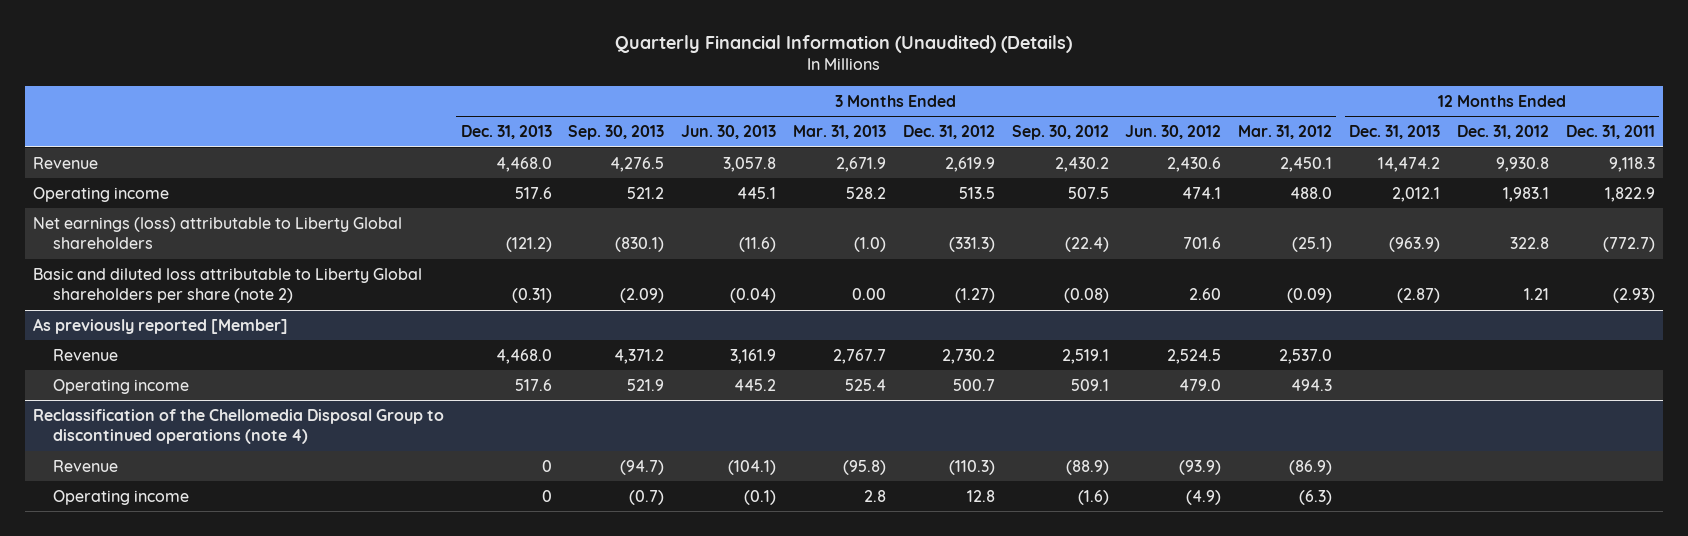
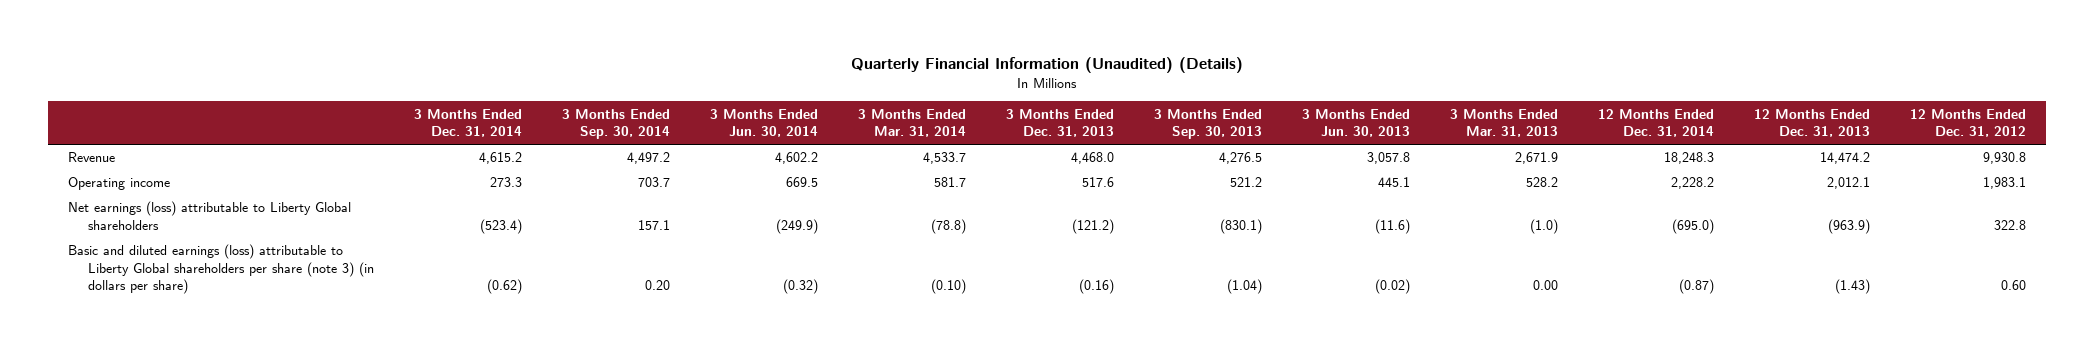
- | 3 Months Ended Dec. 31, 2013 | 3 Months Ended Sep. 30, 2013 | 3 Months Ended Jun. 30, 2013 | 3 Months Ended Mar. 31, 2013 | 3 Months Ended Dec. 31, 2012 | 3 Months Ended Sep. 30, 2012 | 3 Months Ended Jun. 30, 2012 | 3 Months Ended Mar. 31, 2012 | 12 Months Ended Dec. 31, 2013 | 12 Months Ended Dec. 31, 2012 | 12 Months Ended Dec. 31, 2011
+ | 3 Months Ended Dec. 31, 2014 | 3 Months Ended Sep. 30, 2014 | 3 Months Ended Jun. 30, 2014 | 3 Months Ended Mar. 31, 2014 | 3 Months Ended Dec. 31, 2013 | 3 Months Ended Sep. 30, 2013 | 3 Months Ended Jun. 30, 2013 | 3 Months Ended Mar. 31, 2013 | 12 Months Ended Dec. 31, 2014 | 12 Months Ended Dec. 31, 2013 | 12 Months Ended Dec. 31, 2012
- Basic and diluted loss attributable to Liberty Global shareholders per share (note 2) | (0.31) | (2.09) | (0.04) | 0.00 | (1.27) | (0.08) | 2.60 | (0.09) | (2.87) | 1.21 | (2.93)
- As previously reported [Member]
- Revenue | 4,468.0 | 4,371.2 | 3,161.9 | 2,767.7 | 2,730.2 | 2,519.1 | 2,524.5 | 2,537.0 | | |
- Operating income | 517.6 | 521.9 | 445.2 | 525.4 | 500.7 | 509.1 | 479.0 | 494.3 | | |
- Reclassification of the Chellomedia Disposal Group to discontinued operations (note 4)
- Revenue | 0 | (94.7) | (104.1) | (95.8) | (110.3) | (88.9) | (93.9) | (86.9) | | |
- Operating income | 0 | (0.7) | (0.1) | 2.8 | 12.8 | (1.6) | (4.9) | (6.3) | | |
+ Basic and diluted earnings (loss) attributable to Liberty Global shareholders per share (note 3) (in dollars per share) | (0.62) | 0.20 | (0.32) | (0.10) | (0.16) | (1.04) | (0.02) | 0.00 | (0.87) | (1.43) | 0.60

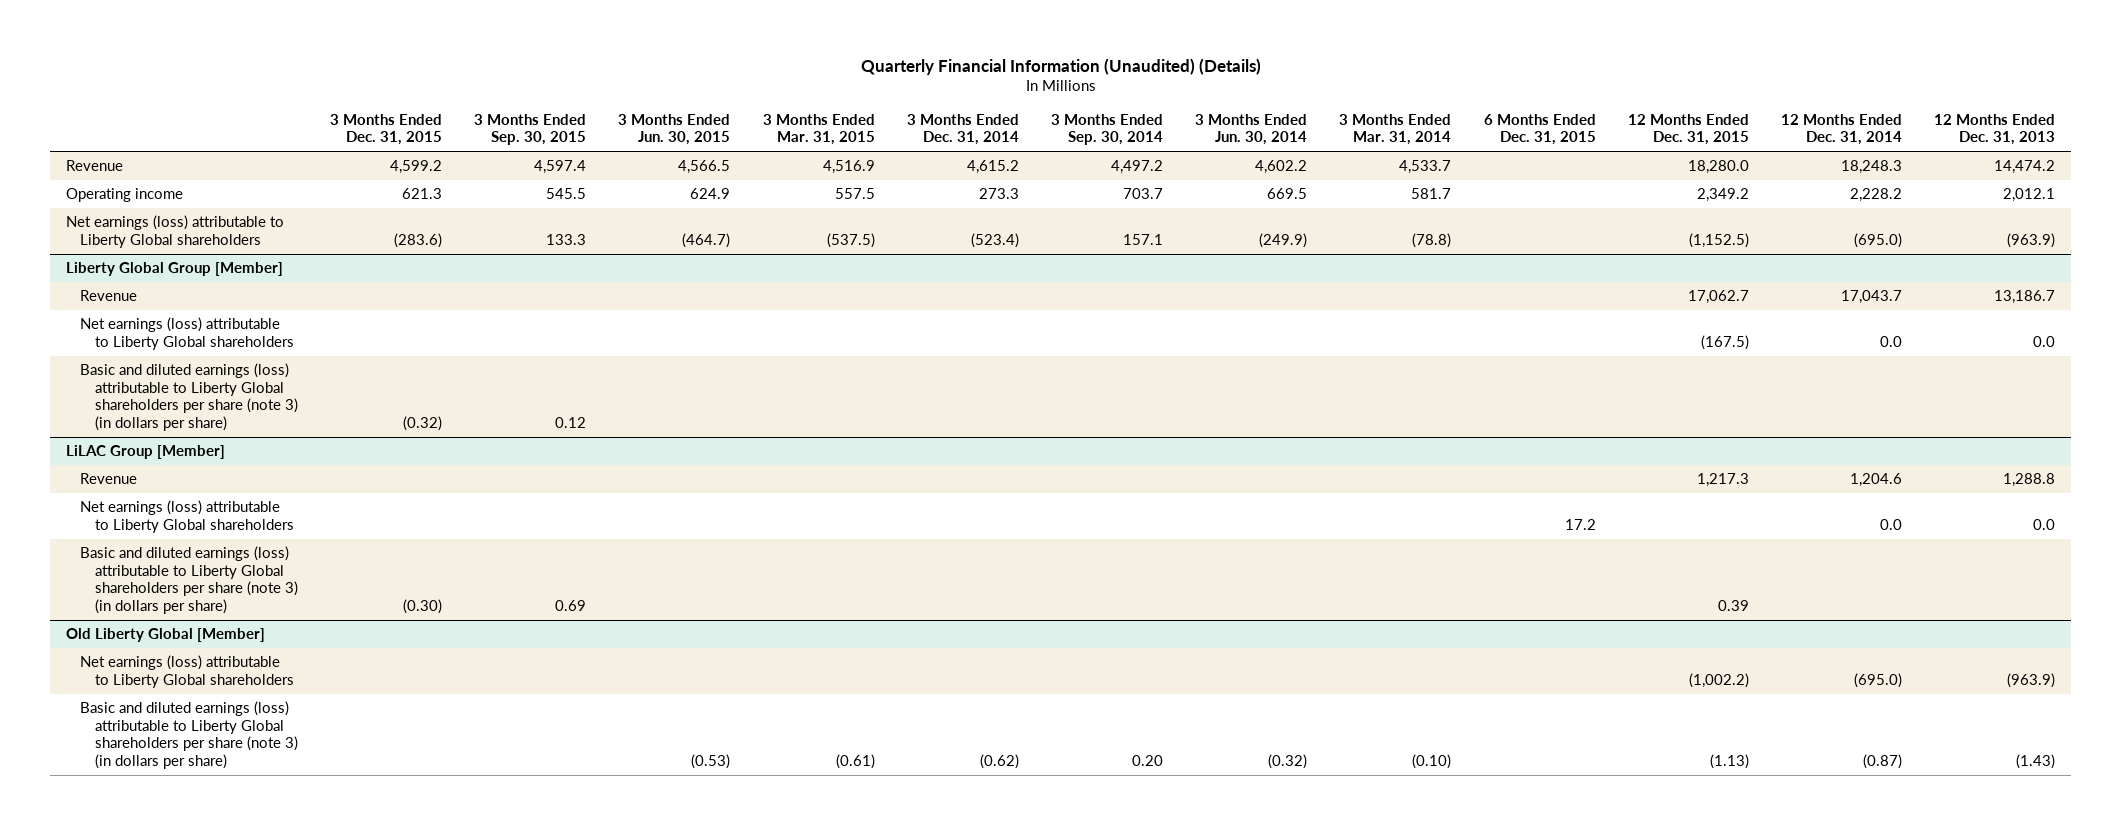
- | 3 Months Ended Dec. 31, 2014 | 3 Months Ended Sep. 30, 2014 | 3 Months Ended Jun. 30, 2014 | 3 Months Ended Mar. 31, 2014 | 3 Months Ended Dec. 31, 2013 | 3 Months Ended Sep. 30, 2013 | 3 Months Ended Jun. 30, 2013 | 3 Months Ended Mar. 31, 2013 | 12 Months Ended Dec. 31, 2014 | 12 Months Ended Dec. 31, 2013 | 12 Months Ended Dec. 31, 2012
+ | 3 Months Ended Dec. 31, 2015 | 3 Months Ended Sep. 30, 2015 | 3 Months Ended Jun. 30, 2015 | 3 Months Ended Mar. 31, 2015 | 3 Months Ended Dec. 31, 2014 | 3 Months Ended Sep. 30, 2014 | 3 Months Ended Jun. 30, 2014 | 3 Months Ended Mar. 31, 2014 | 6 Months Ended Dec. 31, 2015 | 12 Months Ended Dec. 31, 2015 | 12 Months Ended Dec. 31, 2014 | 12 Months Ended Dec. 31, 2013
+ Liberty Global Group [Member]
+ Revenue | | | | | | | | | | 17,062.7 | 17,043.7 | 13,186.7
+ Net earnings (loss) attributable to Liberty Global shareholders | | | | | | | | | | (167.5) | 0.0 | 0.0
+ Basic and diluted earnings (loss) attributable to Liberty Global shareholders per share (note 3) (in dollars per share) | (0.32) | 0.12 | | | | | | | | | |
+ LiLAC Group [Member]
+ Revenue | | | | | | | | | | 1,217.3 | 1,204.6 | 1,288.8
+ Net earnings (loss) attributable to Liberty Global shareholders | | | | | | | | | 17.2 | | 0.0 | 0.0
+ Basic and diluted earnings (loss) attributable to Liberty Global shareholders per share (note 3) (in dollars per share) | (0.30) | 0.69 | | | | | | | | 0.39 | |
+ Old Liberty Global [Member]
+ Net earnings (loss) attributable to Liberty Global shareholders | | | | | | | | | | (1,002.2) | (695.0) | (963.9)

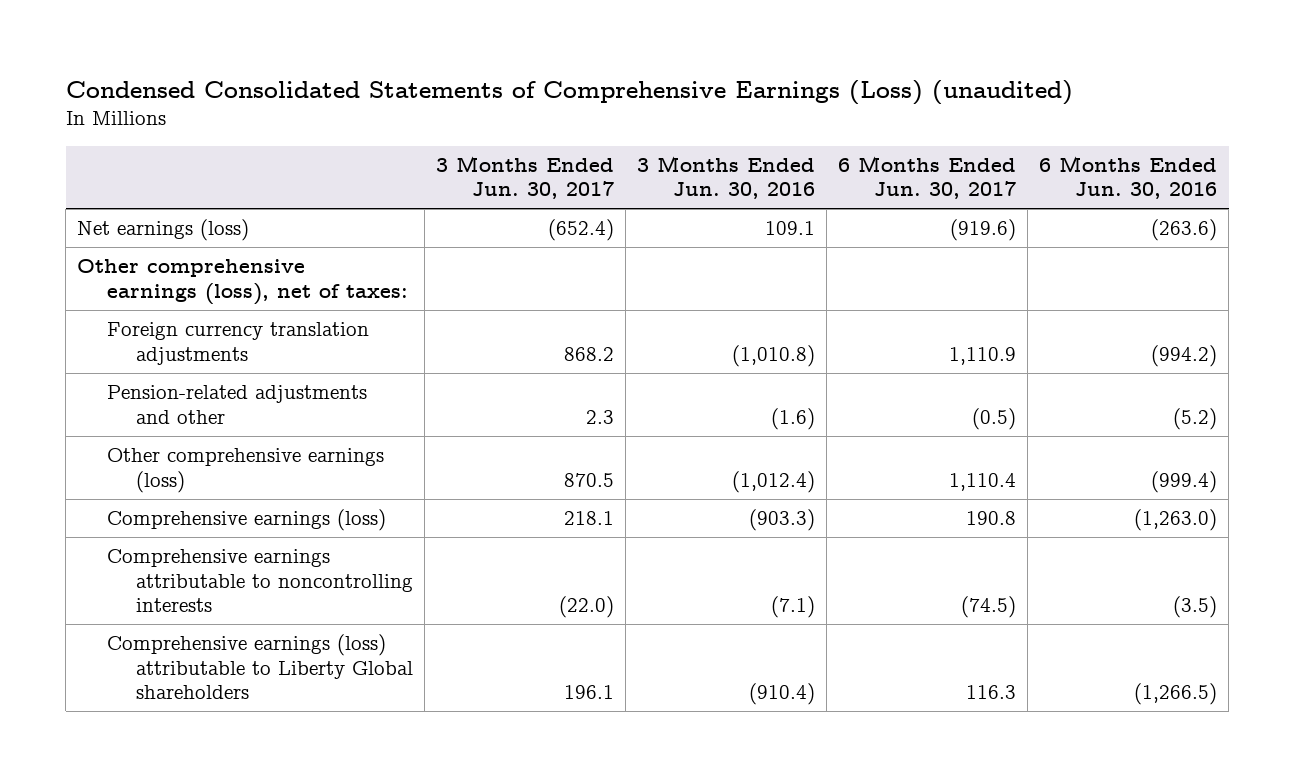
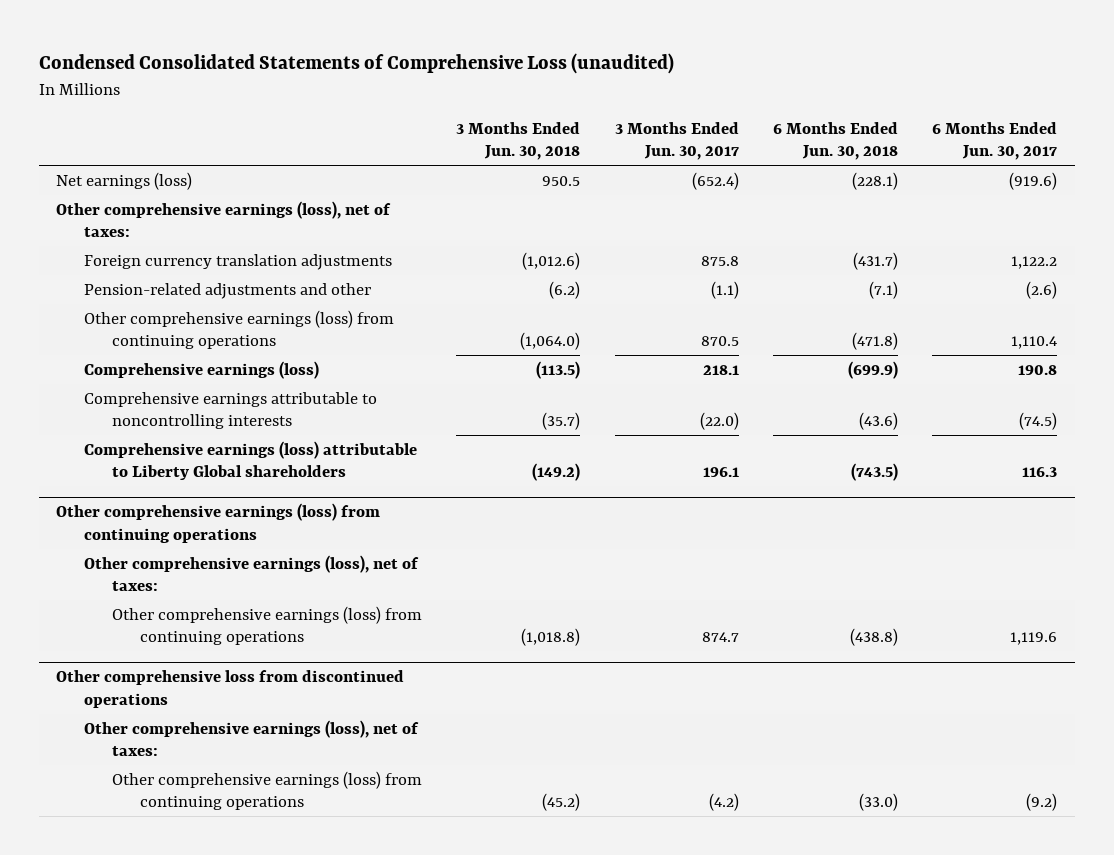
- Condensed Consolidated Statements of Comprehensive Earnings (Loss) (unaudited)
+ Condensed Consolidated Statements of Comprehensive Loss (unaudited)
- | 3 Months Ended Jun. 30, 2017 | 3 Months Ended Jun. 30, 2016 | 6 Months Ended Jun. 30, 2017 | 6 Months Ended Jun. 30, 2016
+ | 3 Months Ended Jun. 30, 2018 | 3 Months Ended Jun. 30, 2017 | 6 Months Ended Jun. 30, 2018 | 6 Months Ended Jun. 30, 2017
- Foreign currency translation adjustments | 868.2 | (1,010.8) | 1,110.9 | (994.2)
- Pension-related adjustments and other | 2.3 | (1.6) | (0.5) | (5.2)
- Other comprehensive earnings (loss) | 870.5 | (1,012.4) | 1,110.4 | (999.4)
+ Foreign currency translation adjustments | (1,012.6) | 875.8 | (431.7) | 1,122.2
+ Pension-related adjustments and other | (6.2) | (1.1) | (7.1) | (2.6)
+ Other comprehensive earnings (loss) from continuing operations | (1,064.0) | 870.5 | (471.8) | 1,110.4
+ Other comprehensive earnings (loss) from continuing operations
+ Other comprehensive earnings (loss), net of taxes:
+ Other comprehensive earnings (loss) from continuing operations | (1,018.8) | 874.7 | (438.8) | 1,119.6
+ Other comprehensive loss from discontinued operations
+ Other comprehensive earnings (loss), net of taxes:
+ Other comprehensive earnings (loss) from continuing operations | (45.2) | (4.2) | (33.0) | (9.2)

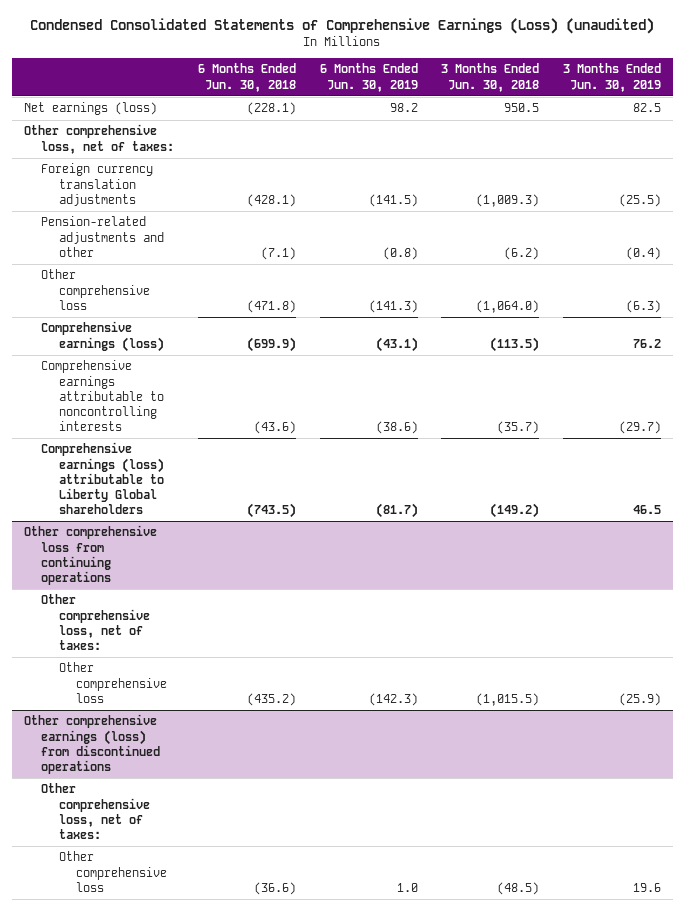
- Condensed Consolidated Statements of Comprehensive Loss (unaudited)
+ Condensed Consolidated Statements of Comprehensive Earnings (Loss) (unaudited)
- | 3 Months Ended Jun. 30, 2018 | 3 Months Ended Jun. 30, 2017 | 6 Months Ended Jun. 30, 2018 | 6 Months Ended Jun. 30, 2017
+ | 6 Months Ended Jun. 30, 2018 | 6 Months Ended Jun. 30, 2019 | 3 Months Ended Jun. 30, 2018 | 3 Months Ended Jun. 30, 2019
- Other comprehensive earnings (loss), net of taxes:
- Foreign currency translation adjustments | (1,012.6) | 875.8 | (431.7) | 1,122.2
+ Other comprehensive loss, net of taxes:
+ Foreign currency translation adjustments | (428.1) | (141.5) | (1,009.3) | (25.5)
- Other comprehensive earnings (loss) from continuing operations | (1,064.0) | 870.5 | (471.8) | 1,110.4
+ Other comprehensive loss | (471.8) | (141.3) | (1,064.0) | (6.3)
- Other comprehensive earnings (loss) from continuing operations
- Other comprehensive earnings (loss), net of taxes:
- Other comprehensive earnings (loss) from continuing operations | (1,018.8) | 874.7 | (438.8) | 1,119.6
- Other comprehensive loss from discontinued operations
- Other comprehensive earnings (loss), net of taxes:
- Other comprehensive earnings (loss) from continuing operations | (45.2) | (4.2) | (33.0) | (9.2)
+ Other comprehensive loss from continuing operations
+ Other comprehensive loss, net of taxes:
+ Other comprehensive loss | (435.2) | (142.3) | (1,015.5) | (25.9)
+ Other comprehensive earnings (loss) from discontinued operations
+ Other comprehensive loss, net of taxes:
+ Other comprehensive loss | (36.6) | 1.0 | (48.5) | 19.6

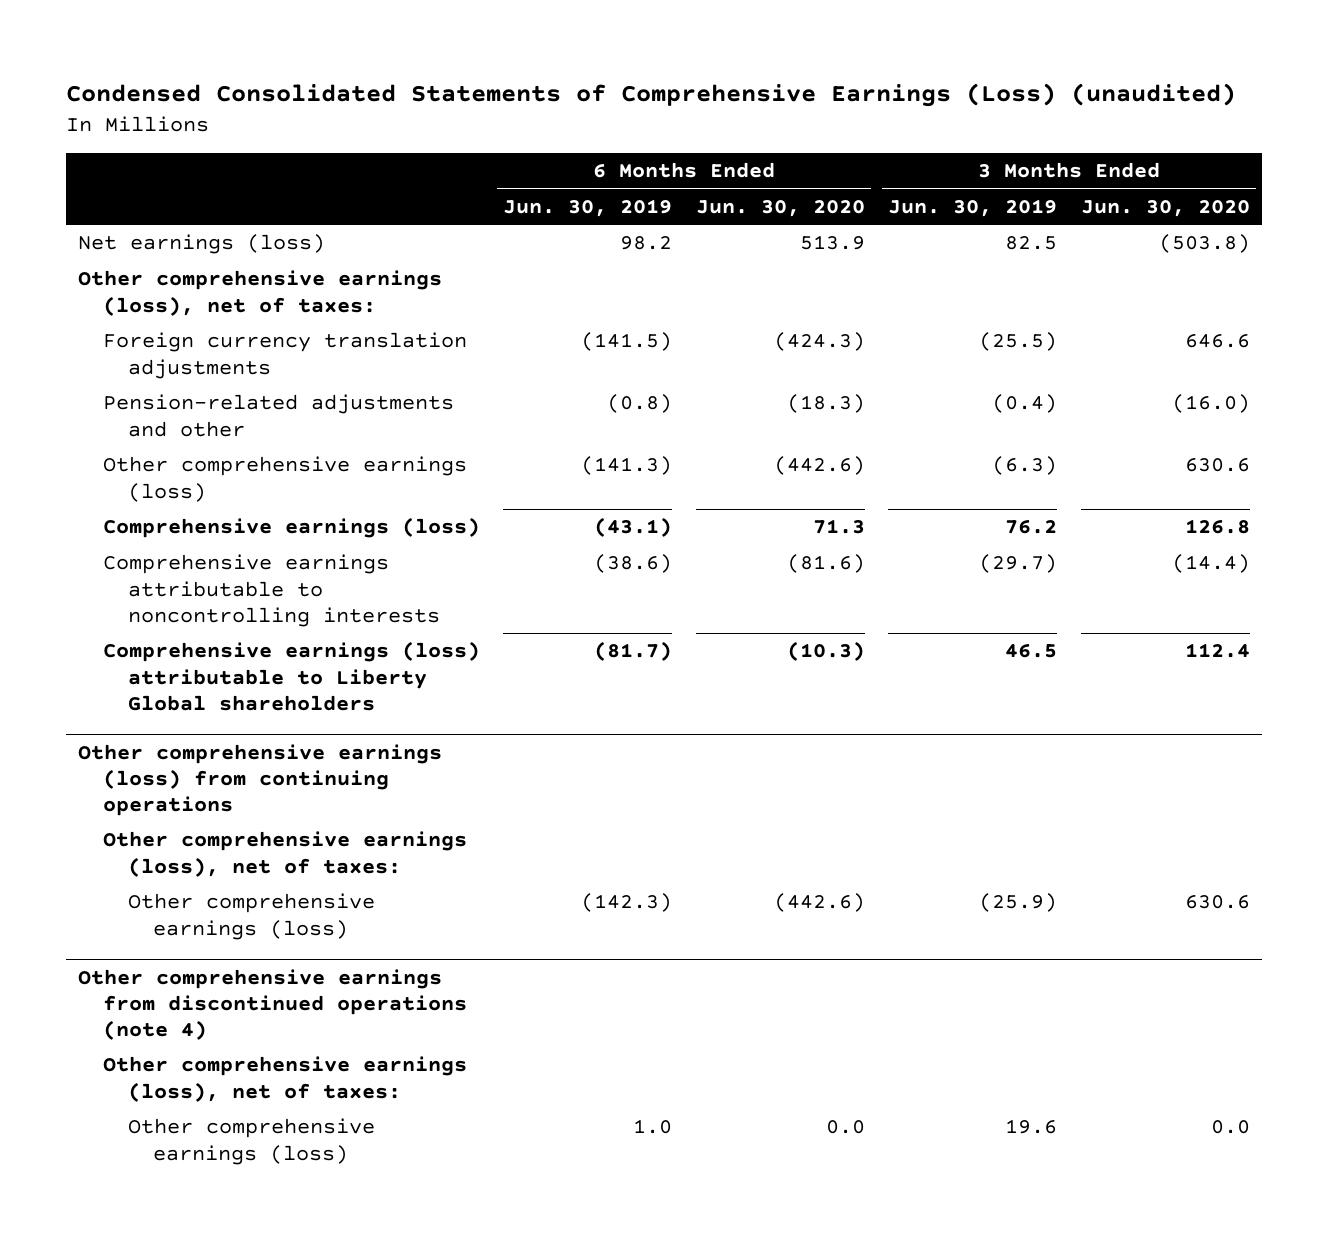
- | 6 Months Ended Jun. 30, 2018 | 6 Months Ended Jun. 30, 2019 | 3 Months Ended Jun. 30, 2018 | 3 Months Ended Jun. 30, 2019
+ | 6 Months Ended Jun. 30, 2019 | 6 Months Ended Jun. 30, 2020 | 3 Months Ended Jun. 30, 2019 | 3 Months Ended Jun. 30, 2020
- Other comprehensive loss, net of taxes:
+ Other comprehensive earnings (loss), net of taxes:
- Other comprehensive loss | (471.8) | (141.3) | (1,064.0) | (6.3)
+ Other comprehensive earnings (loss) | (141.3) | (442.6) | (6.3) | 630.6
- Other comprehensive loss from continuing operations
- Other comprehensive loss, net of taxes:
- Other comprehensive loss | (435.2) | (142.3) | (1,015.5) | (25.9)
- Other comprehensive earnings (loss) from discontinued operations
- Other comprehensive loss, net of taxes:
- Other comprehensive loss | (36.6) | 1.0 | (48.5) | 19.6
+ Other comprehensive earnings (loss) from continuing operations
+ Other comprehensive earnings (loss), net of taxes:
+ Other comprehensive earnings (loss) | (142.3) | (442.6) | (25.9) | 630.6
+ Other comprehensive earnings from discontinued operations (note 4)
+ Other comprehensive earnings (loss), net of taxes:
+ Other comprehensive earnings (loss) | 1.0 | 0.0 | 19.6 | 0.0

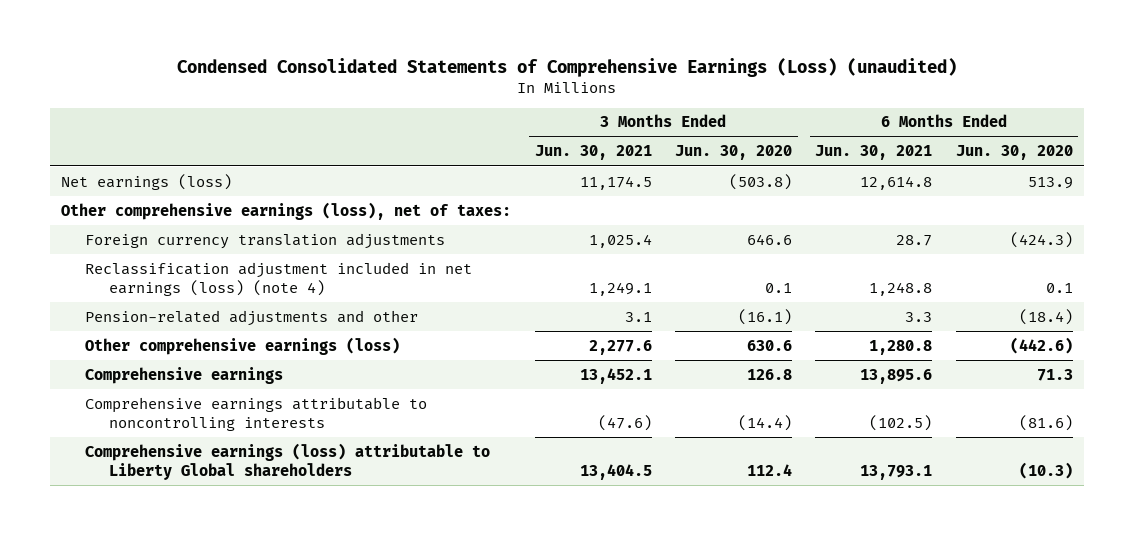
- | 6 Months Ended Jun. 30, 2019 | 6 Months Ended Jun. 30, 2020 | 3 Months Ended Jun. 30, 2019 | 3 Months Ended Jun. 30, 2020
+ | 3 Months Ended Jun. 30, 2021 | 3 Months Ended Jun. 30, 2020 | 6 Months Ended Jun. 30, 2021 | 6 Months Ended Jun. 30, 2020
- Pension-related adjustments and other | (0.8) | (18.3) | (0.4) | (16.0)
+ Reclassification adjustment included in net earnings (loss) (note 4) | 1,249.1 | 0.1 | 1,248.8 | 0.1
+ Pension-related adjustments and other | 3.1 | (16.1) | 3.3 | (18.4)
- Comprehensive earnings (loss) | (43.1) | 71.3 | 76.2 | 126.8
+ Comprehensive earnings | 13,452.1 | 126.8 | 13,895.6 | 71.3
- Other comprehensive earnings (loss) from continuing operations
- Other comprehensive earnings (loss), net of taxes:
- Other comprehensive earnings (loss) | (142.3) | (442.6) | (25.9) | 630.6
- Other comprehensive earnings from discontinued operations (note 4)
- Other comprehensive earnings (loss), net of taxes:
- Other comprehensive earnings (loss) | 1.0 | 0.0 | 19.6 | 0.0

